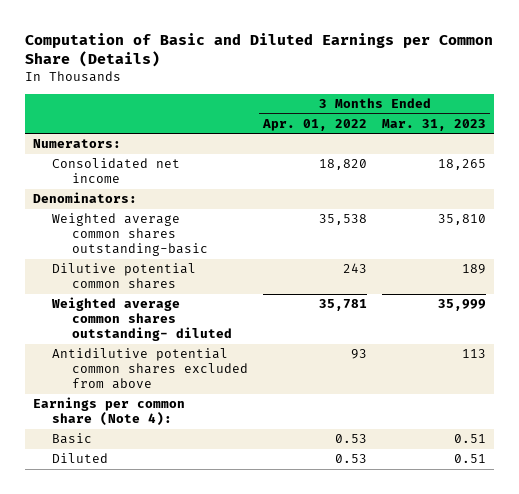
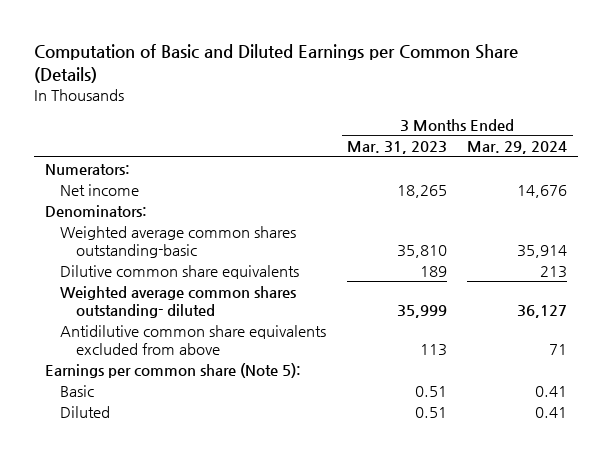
- | 3 Months Ended Apr. 01, 2022 | 3 Months Ended Mar. 31, 2023
+ | 3 Months Ended Mar. 31, 2023 | 3 Months Ended Mar. 29, 2024
- Consolidated net income | 18,820 | 18,265
+ Net income | 18,265 | 14,676
- Dilutive potential common shares | 243 | 189
+ Dilutive common share equivalents | 189 | 213
- Antidilutive potential common shares excluded from above | 93 | 113
- Earnings per common share (Note 4):
+ Antidilutive common share equivalents excluded from above | 113 | 71
+ Earnings per common share (Note 5):

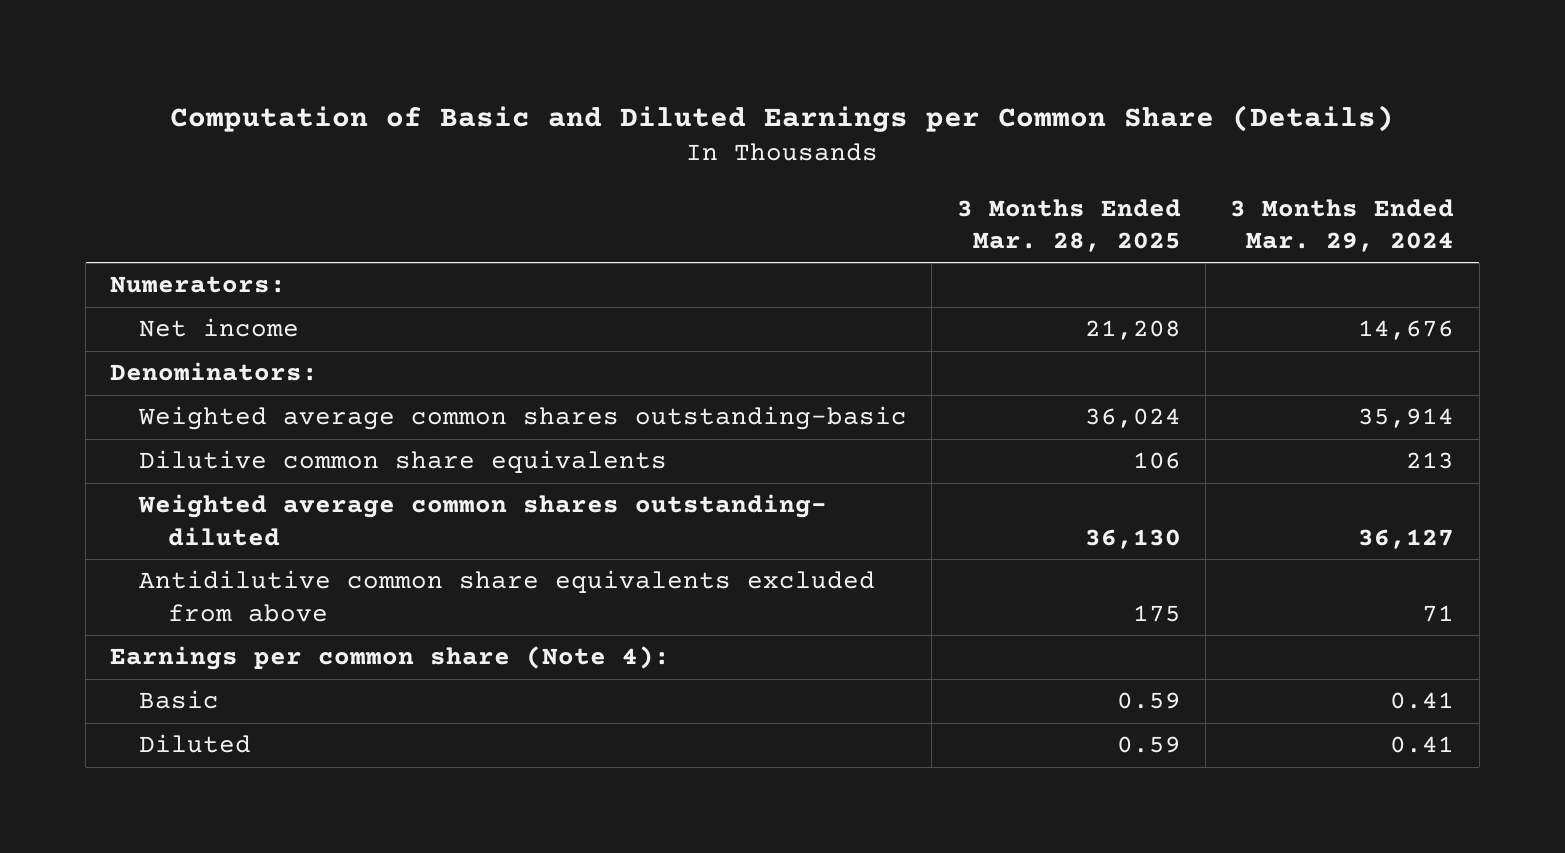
- | 3 Months Ended Mar. 31, 2023 | 3 Months Ended Mar. 29, 2024
+ | 3 Months Ended Mar. 28, 2025 | 3 Months Ended Mar. 29, 2024
- Earnings per common share (Note 5):
+ Earnings per common share (Note 4):

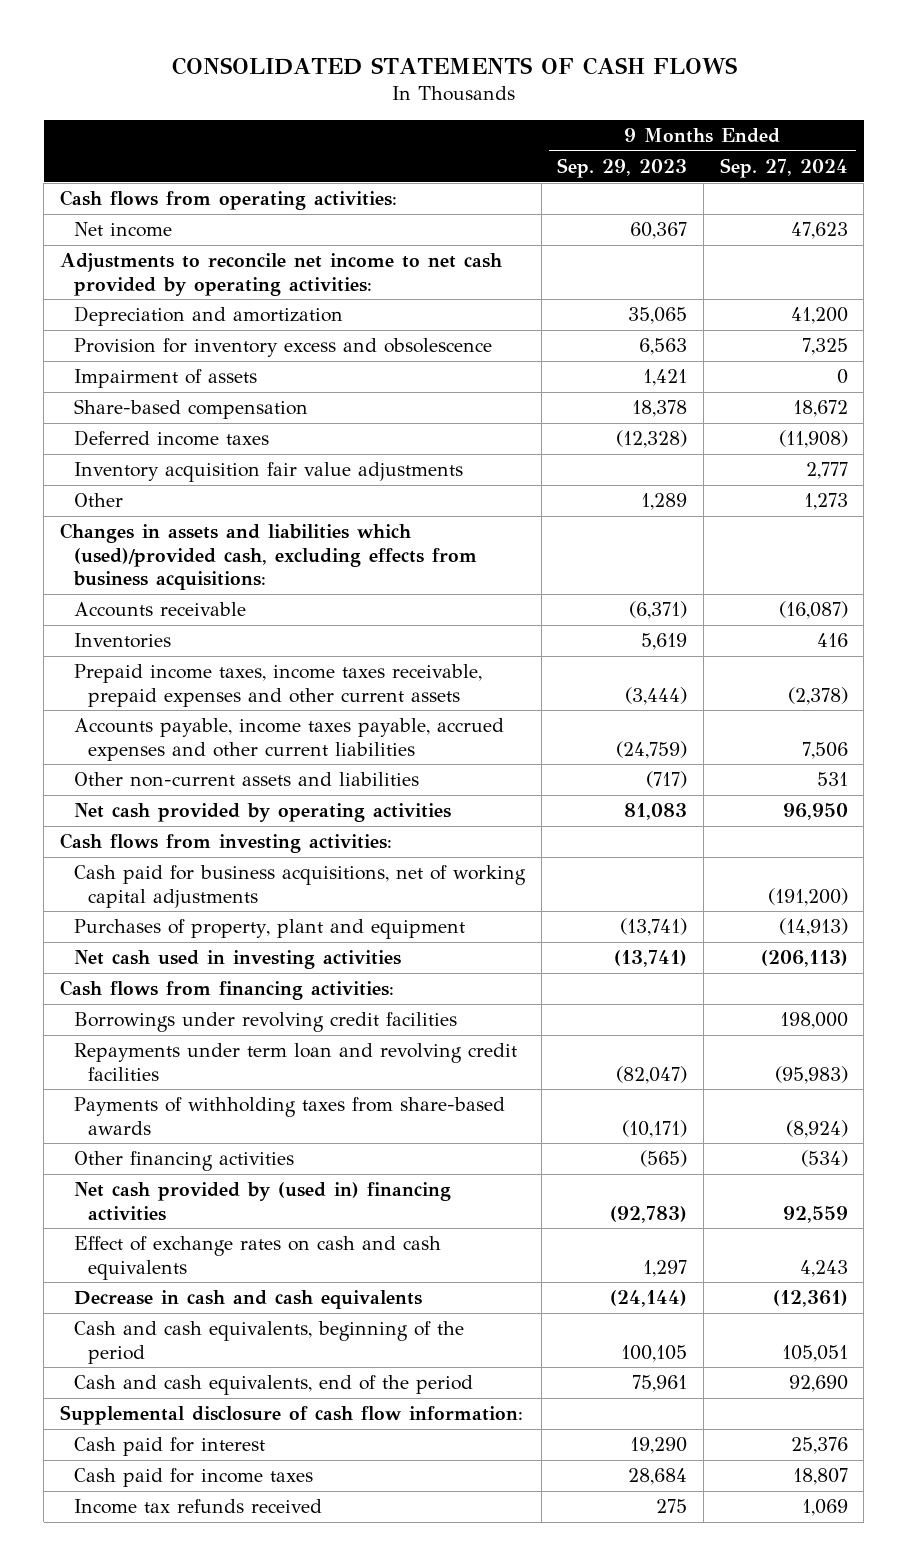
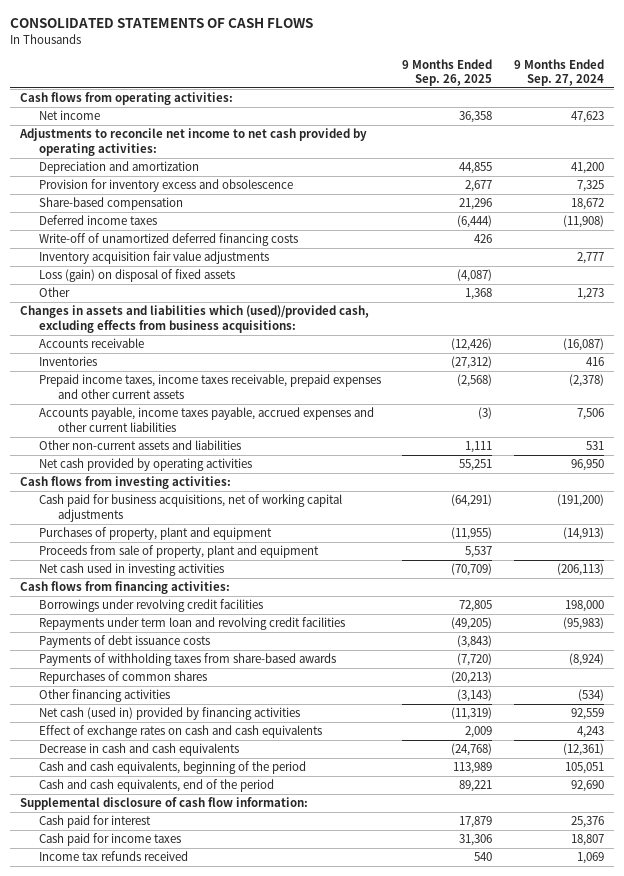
- | 9 Months Ended Sep. 29, 2023 | 9 Months Ended Sep. 27, 2024
+ | 9 Months Ended Sep. 26, 2025 | 9 Months Ended Sep. 27, 2024
- Impairment of assets | 1,421 | 0
+ Write-off of unamortized deferred financing costs | 426 |
+ Loss (gain) on disposal of fixed assets | (4,087) |
+ Proceeds from sale of property, plant and equipment | 5,537 |
+ Payments of debt issuance costs | (3,843) |
+ Repurchases of common shares | (20,213) |
- Net cash provided by (used in) financing activities | (92,783) | 92,559
+ Net cash (used in) provided by financing activities | (11,319) | 92,559

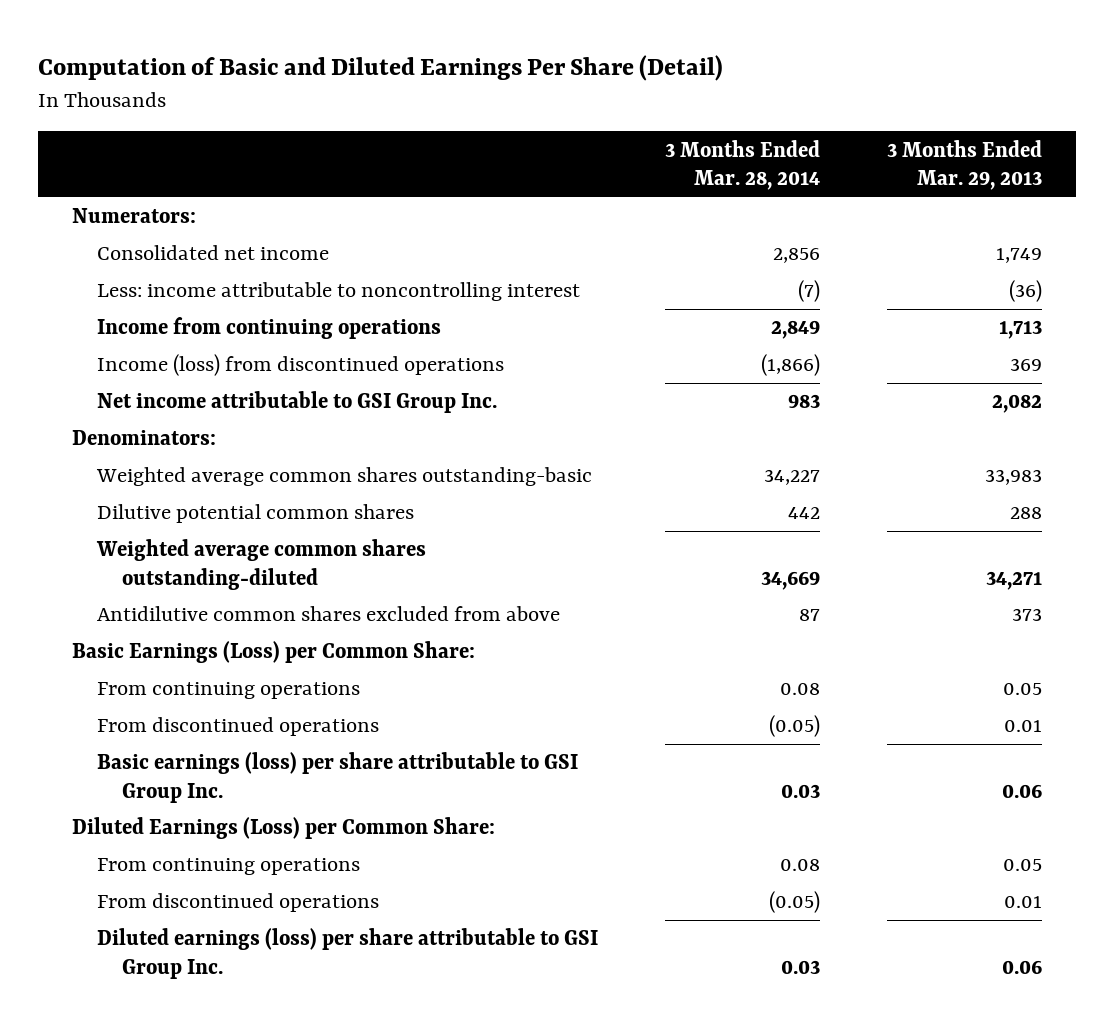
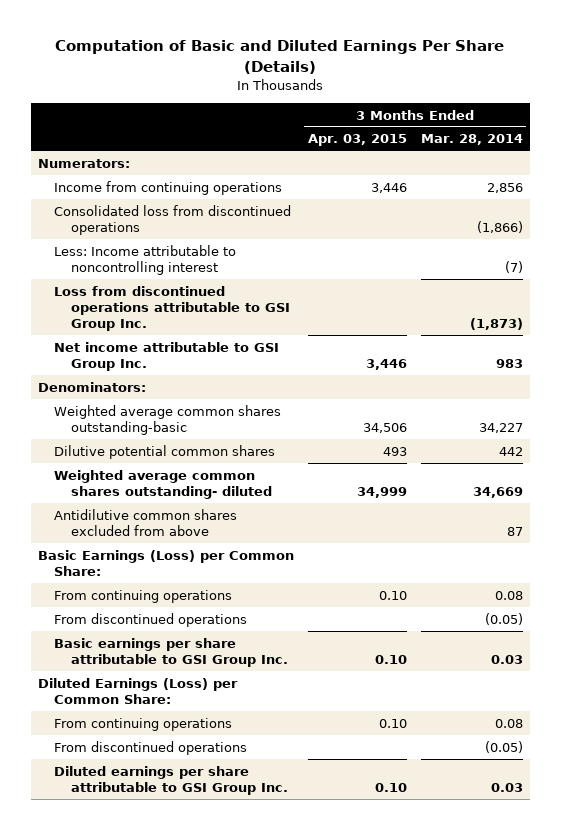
- Computation of Basic and Diluted Earnings Per Share (Detail)
+ Computation of Basic and Diluted Earnings Per Share (Details)
- | 3 Months Ended Mar. 28, 2014 | 3 Months Ended Mar. 29, 2013
+ | 3 Months Ended Apr. 03, 2015 | 3 Months Ended Mar. 28, 2014
- Consolidated net income | 2,856 | 1,749
- Less: income attributable to noncontrolling interest | (7) | (36)
- Income from continuing operations | 2,849 | 1,713
- Income (loss) from discontinued operations | (1,866) | 369
+ Income from continuing operations | 3,446 | 2,856
+ Consolidated loss from discontinued operations | | (1,866)
+ Less: Income attributable to noncontrolling interest | | (7)
+ Loss from discontinued operations attributable to GSI Group Inc. | | (1,873)
- Weighted average common shares outstanding-diluted | 34,669 | 34,271
+ Weighted average common shares outstanding- diluted | 34,999 | 34,669
- Basic earnings (loss) per share attributable to GSI Group Inc. | 0.03 | 0.06
+ Basic earnings per share attributable to GSI Group Inc. | 0.10 | 0.03
- Diluted earnings (loss) per share attributable to GSI Group Inc. | 0.03 | 0.06
+ Diluted earnings per share attributable to GSI Group Inc. | 0.10 | 0.03

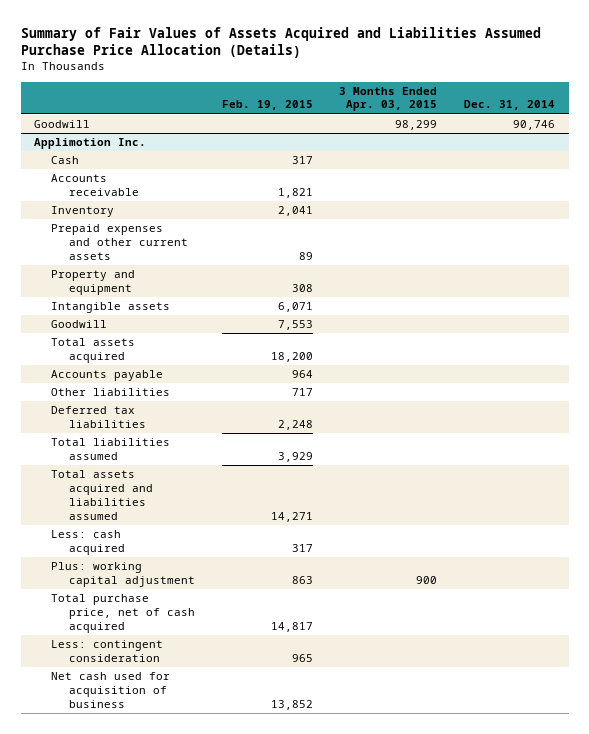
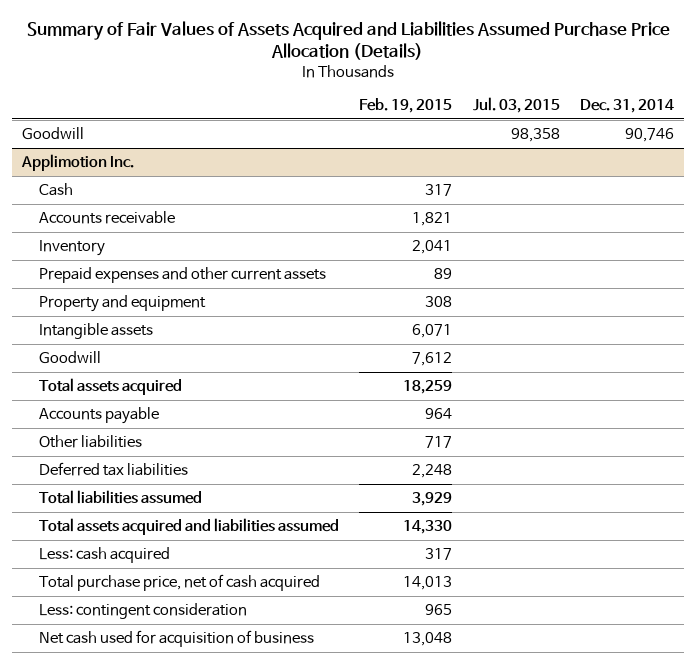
- | Feb. 19, 2015 | 3 Months Ended Apr. 03, 2015 | Dec. 31, 2014
+ | Feb. 19, 2015 | Jul. 03, 2015 | Dec. 31, 2014
@ Applimotion Inc.
- Goodwill | 7,553 | |
- Total assets acquired | 18,200 | |
+ Goodwill | 7,612 | |
+ Total assets acquired | 18,259 | |
- Total assets acquired and liabilities assumed | 14,271 | |
+ Total assets acquired and liabilities assumed | 14,330 | |
- Plus: working capital adjustment | 863 | 900 |
- Total purchase price, net of cash acquired | 14,817 | |
+ Total purchase price, net of cash acquired | 14,013 | |
- Net cash used for acquisition of business | 13,852 | |
+ Net cash used for acquisition of business | 13,048 | |

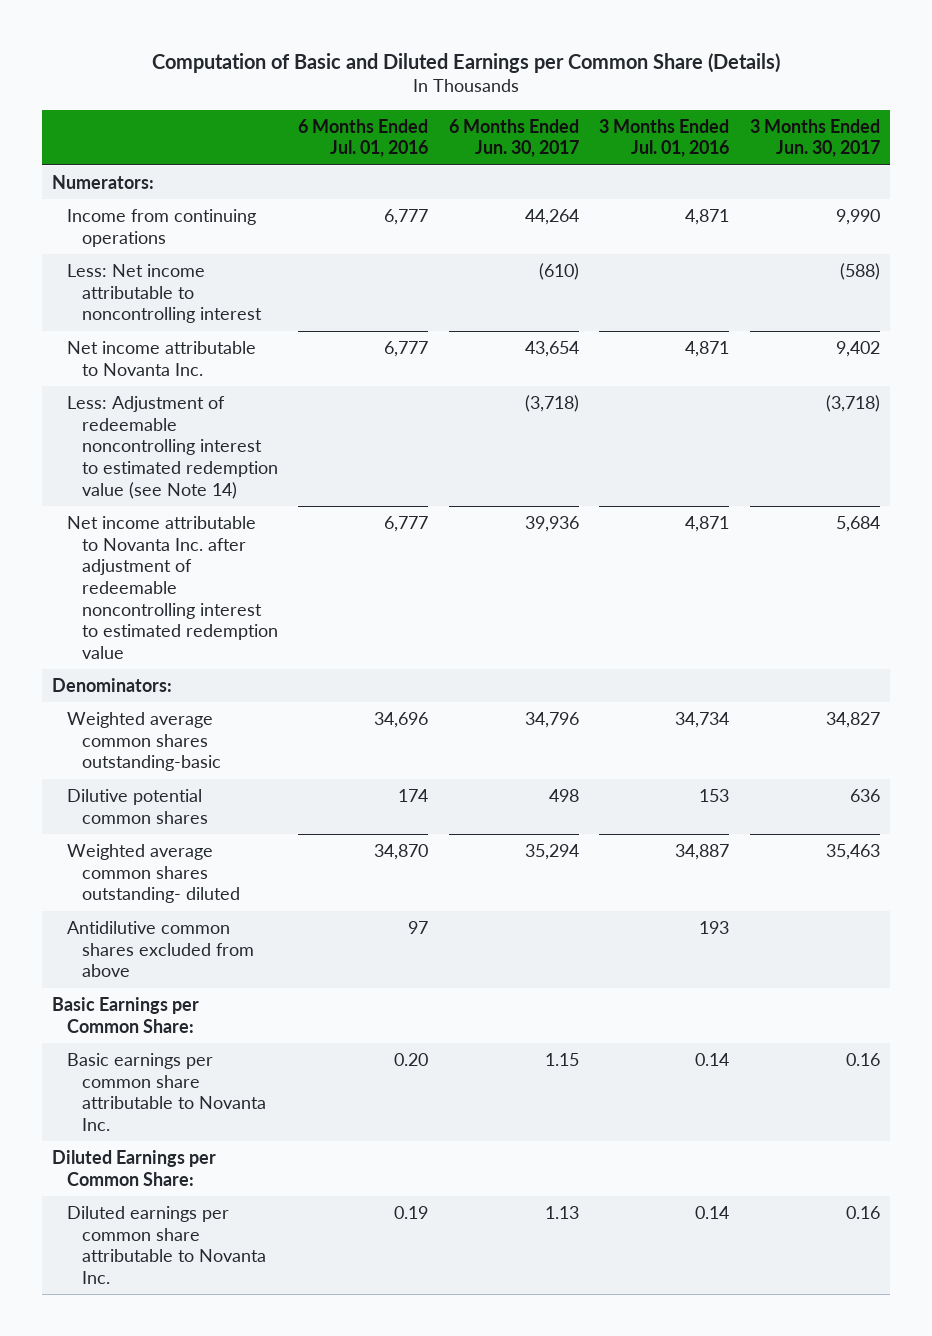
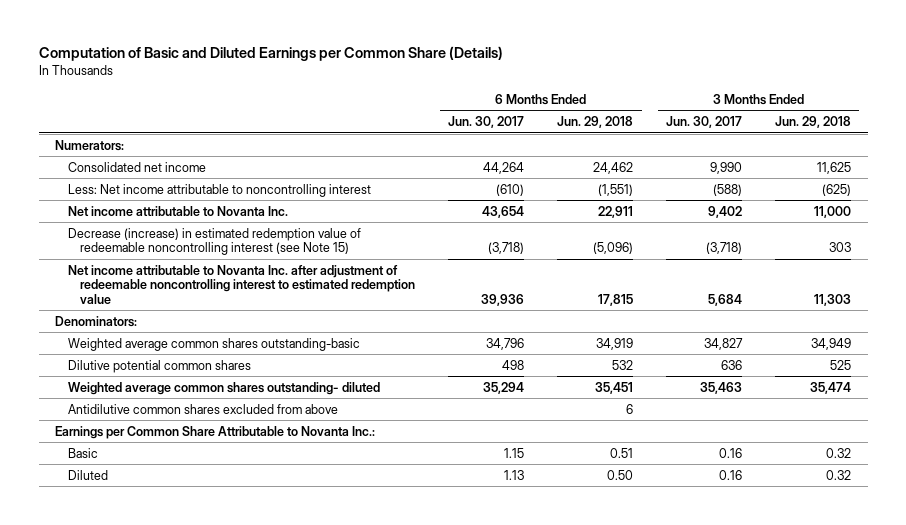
- | 6 Months Ended Jul. 01, 2016 | 6 Months Ended Jun. 30, 2017 | 3 Months Ended Jul. 01, 2016 | 3 Months Ended Jun. 30, 2017
+ | 6 Months Ended Jun. 30, 2017 | 6 Months Ended Jun. 29, 2018 | 3 Months Ended Jun. 30, 2017 | 3 Months Ended Jun. 29, 2018
- Income from continuing operations | 6,777 | 44,264 | 4,871 | 9,990
+ Consolidated net income | 44,264 | 24,462 | 9,990 | 11,625
- Less: Adjustment of redeemable noncontrolling interest to estimated redemption value (see Note 14) | | (3,718) | | (3,718)
+ Decrease (increase) in estimated redemption value of redeemable noncontrolling interest (see Note 15) | (3,718) | (5,096) | (3,718) | 303
- Basic Earnings per Common Share:
- Basic earnings per common share attributable to Novanta Inc. | 0.20 | 1.15 | 0.14 | 0.16
- Diluted Earnings per Common Share:
- Diluted earnings per common share attributable to Novanta Inc. | 0.19 | 1.13 | 0.14 | 0.16
+ Earnings per Common Share Attributable to Novanta Inc.:
+ Basic | 1.15 | 0.51 | 0.16 | 0.32
+ Diluted | 1.13 | 0.50 | 0.16 | 0.32

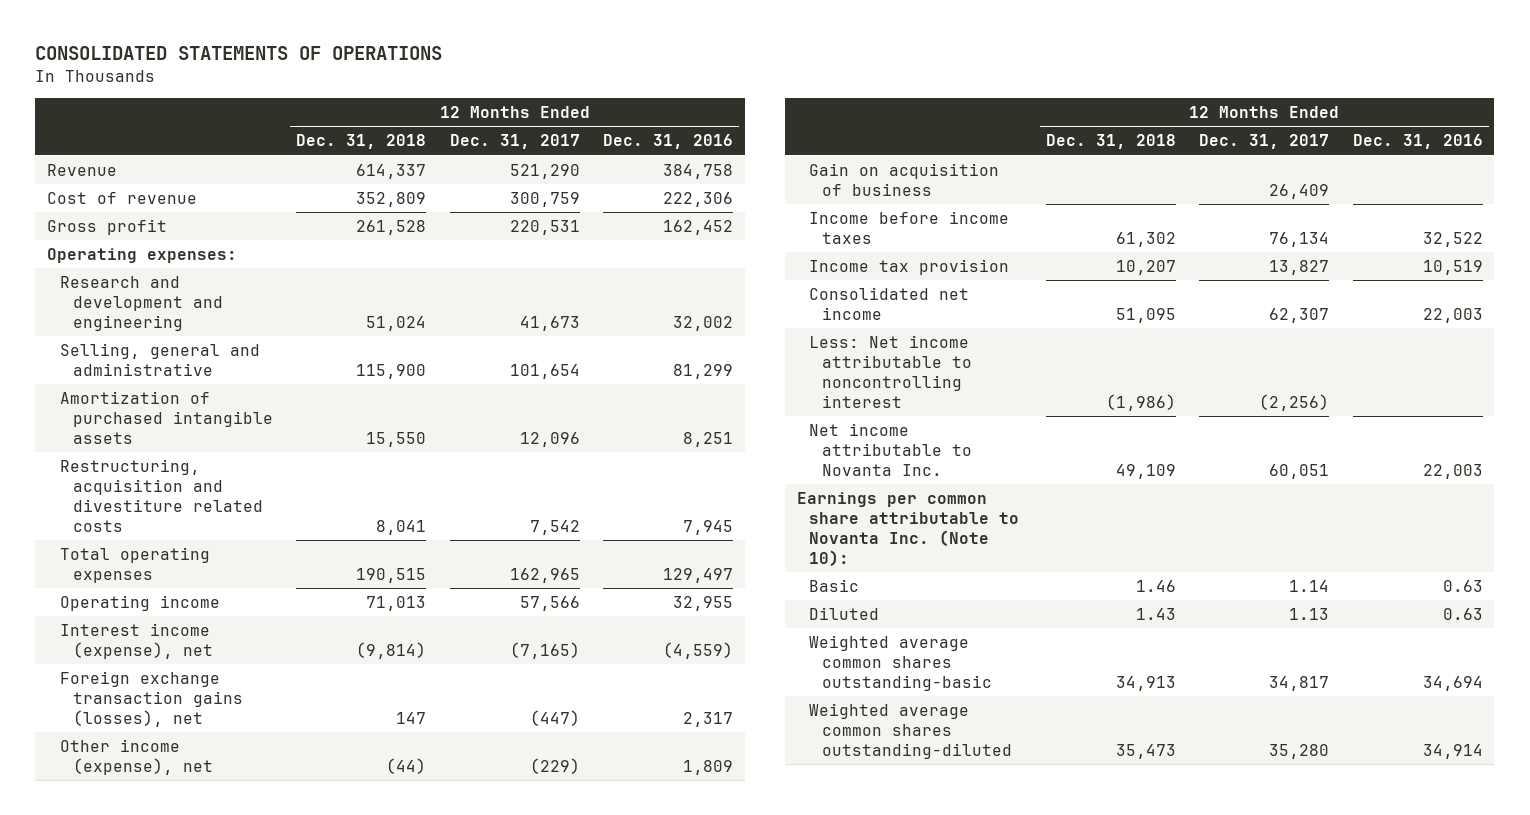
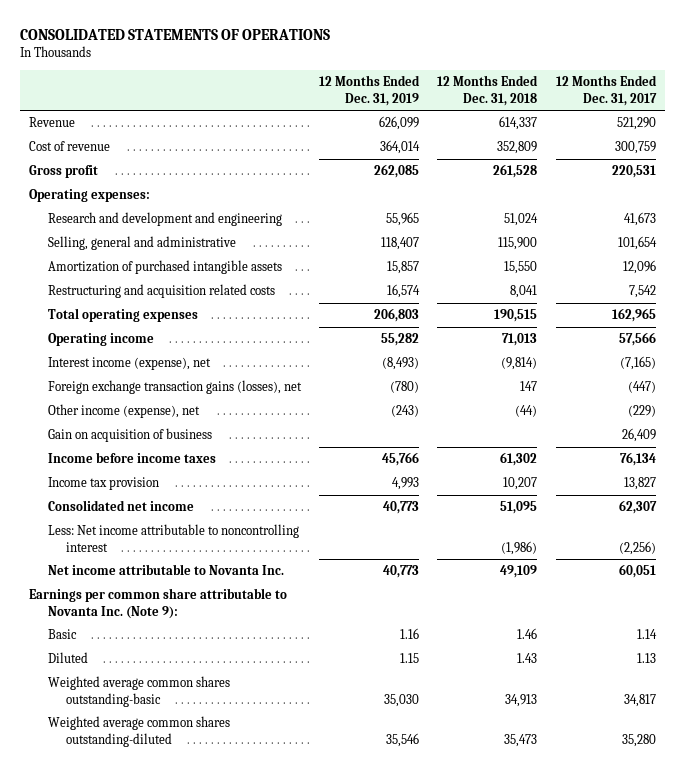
- | 12 Months Ended Dec. 31, 2018 | 12 Months Ended Dec. 31, 2017 | 12 Months Ended Dec. 31, 2016
+ | 12 Months Ended Dec. 31, 2019 | 12 Months Ended Dec. 31, 2018 | 12 Months Ended Dec. 31, 2017
- Restructuring, acquisition and divestiture related costs | 8,041 | 7,542 | 7,945
+ Restructuring and acquisition related costs | 16,574 | 8,041 | 7,542
- Earnings per common share attributable to Novanta Inc. (Note 10):
+ Earnings per common share attributable to Novanta Inc. (Note 9):

